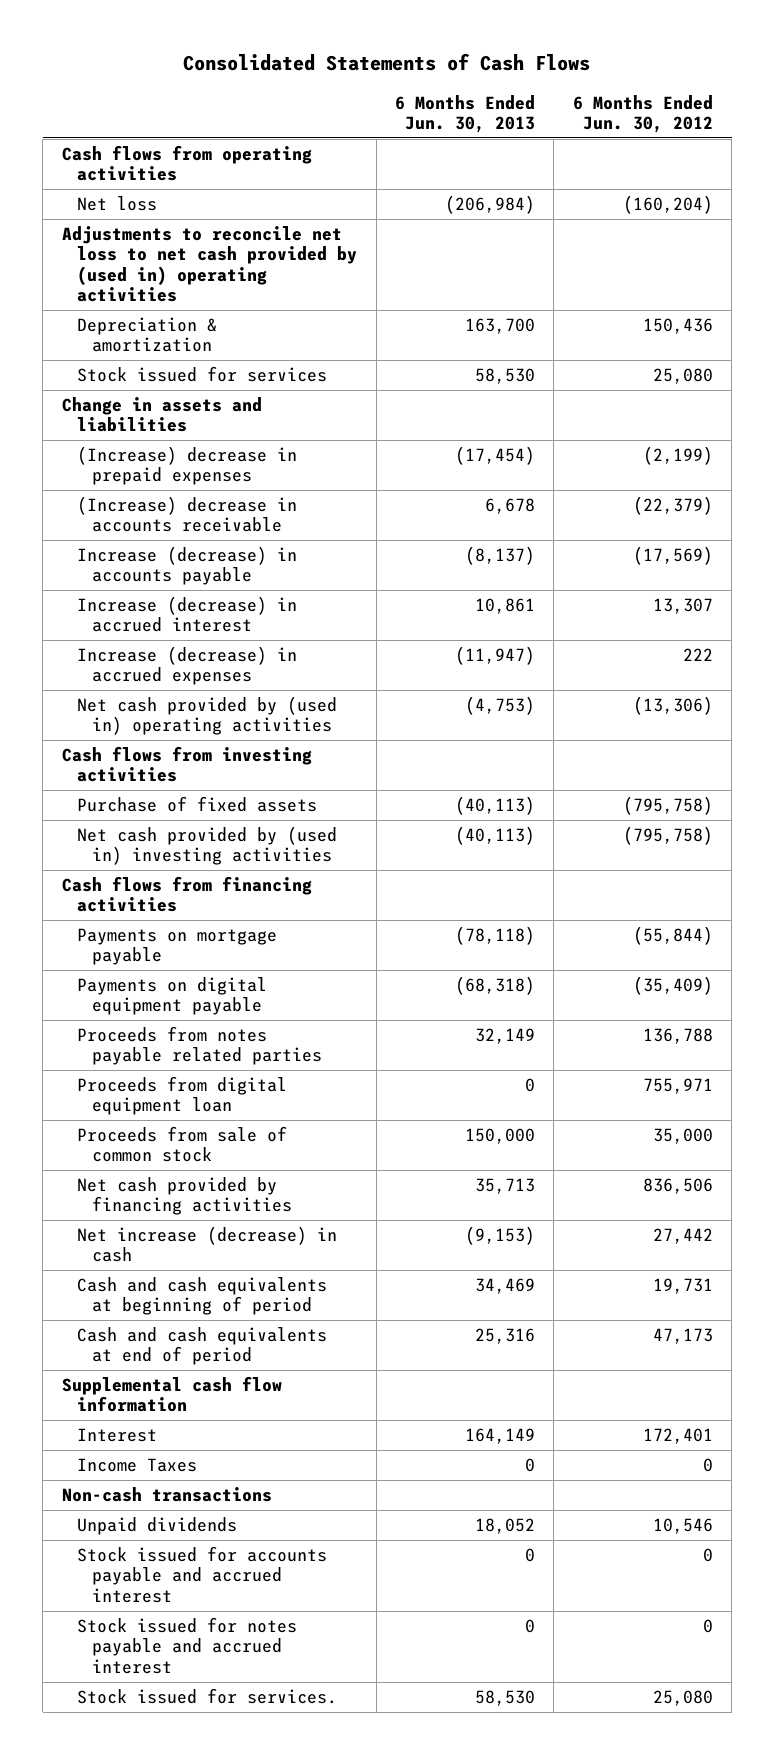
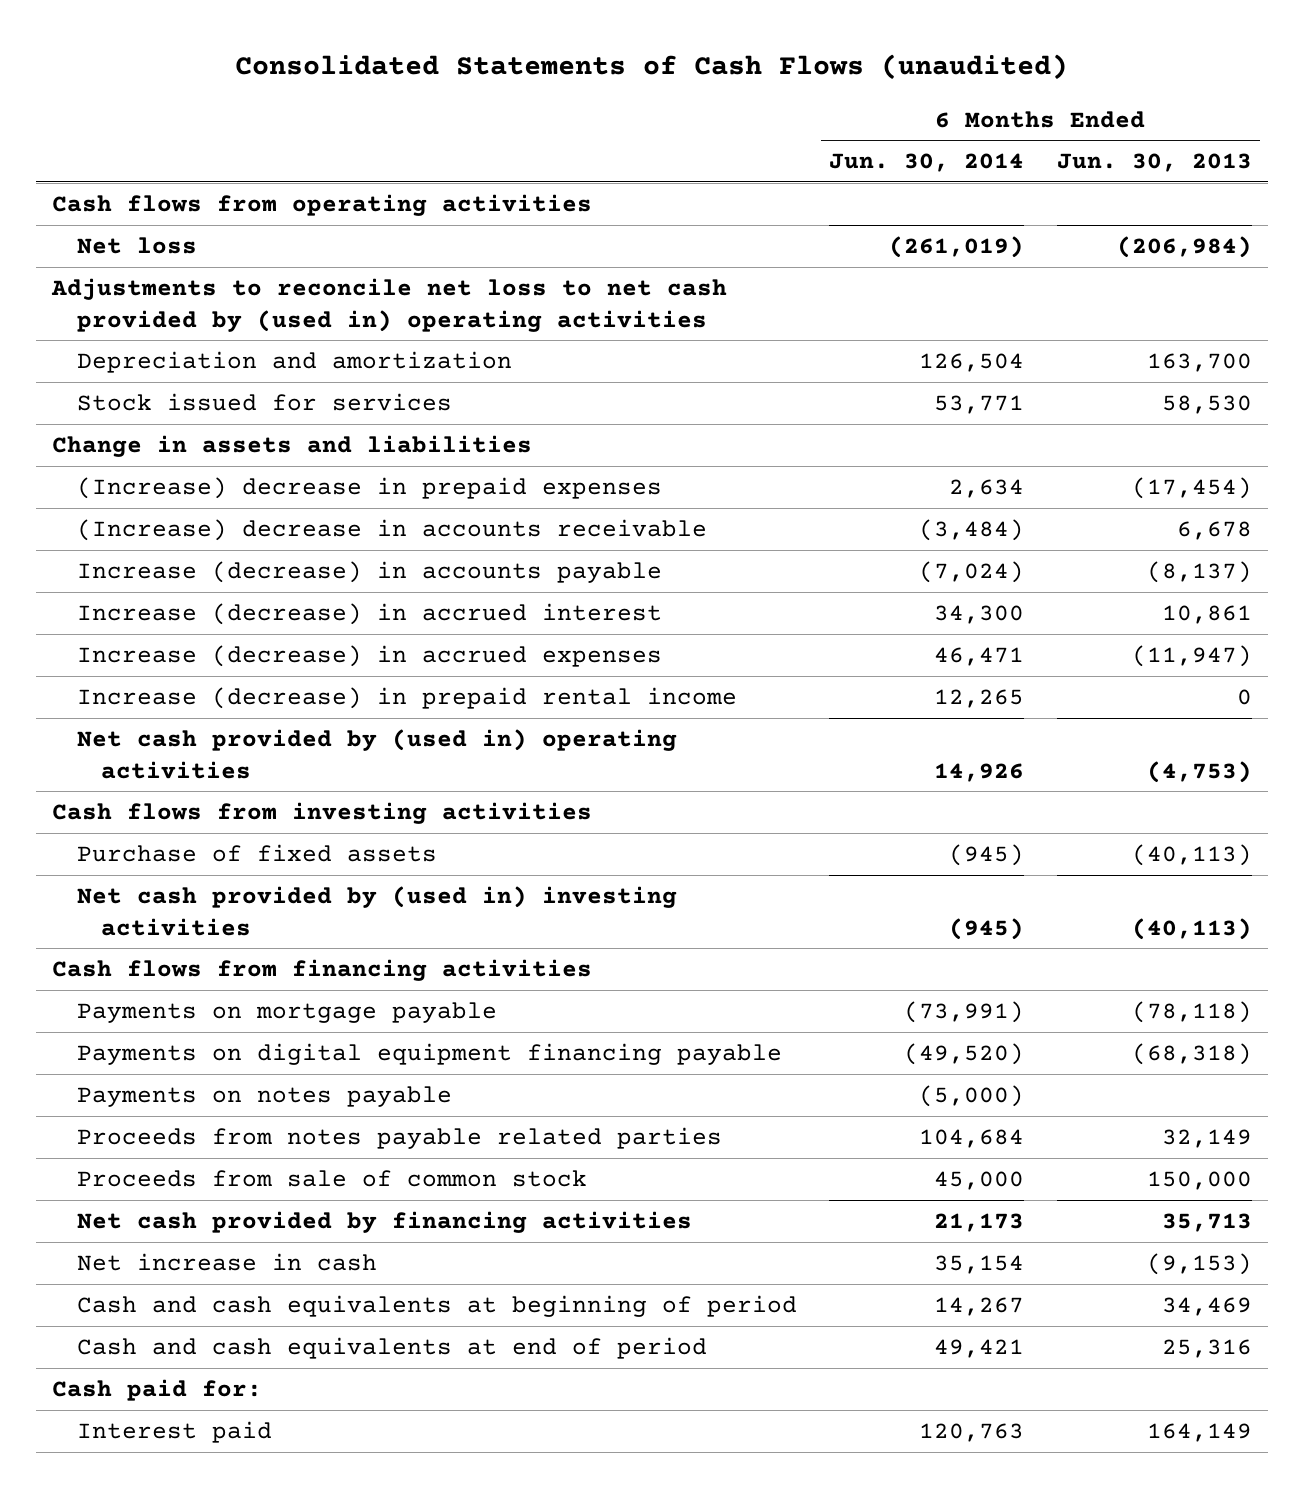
- Consolidated Statements of Cash Flows
+ Consolidated Statements of Cash Flows (unaudited)
- | 6 Months Ended Jun. 30, 2013 | 6 Months Ended Jun. 30, 2012
+ | 6 Months Ended Jun. 30, 2014 | 6 Months Ended Jun. 30, 2013
- Depreciation & amortization | 163,700 | 150,436
+ Depreciation and amortization | 126,504 | 163,700
+ Increase (decrease) in prepaid rental income | 12,265 | 0
- Payments on digital equipment payable | (68,318) | (35,409)
+ Payments on digital equipment financing payable | (49,520) | (68,318)
+ Payments on notes payable | (5,000) |
- Proceeds from digital equipment loan | 0 | 755,971
- Net increase (decrease) in cash | (9,153) | 27,442
+ Net increase in cash | 35,154 | (9,153)
- Supplemental cash flow information
- Interest | 164,149 | 172,401
- Income Taxes | 0 | 0
- Non-cash transactions
- Unpaid dividends | 18,052 | 10,546
- Stock issued for accounts payable and accrued interest | 0 | 0
- Stock issued for notes payable and accrued interest | 0 | 0
- Stock issued for services. | 58,530 | 25,080
+ Cash paid for:
+ Interest paid | 120,763 | 164,149

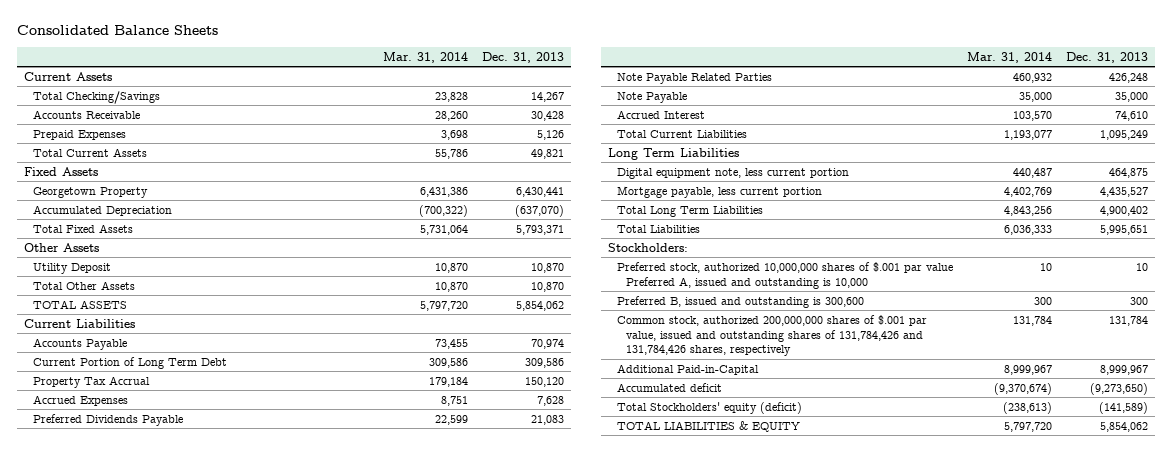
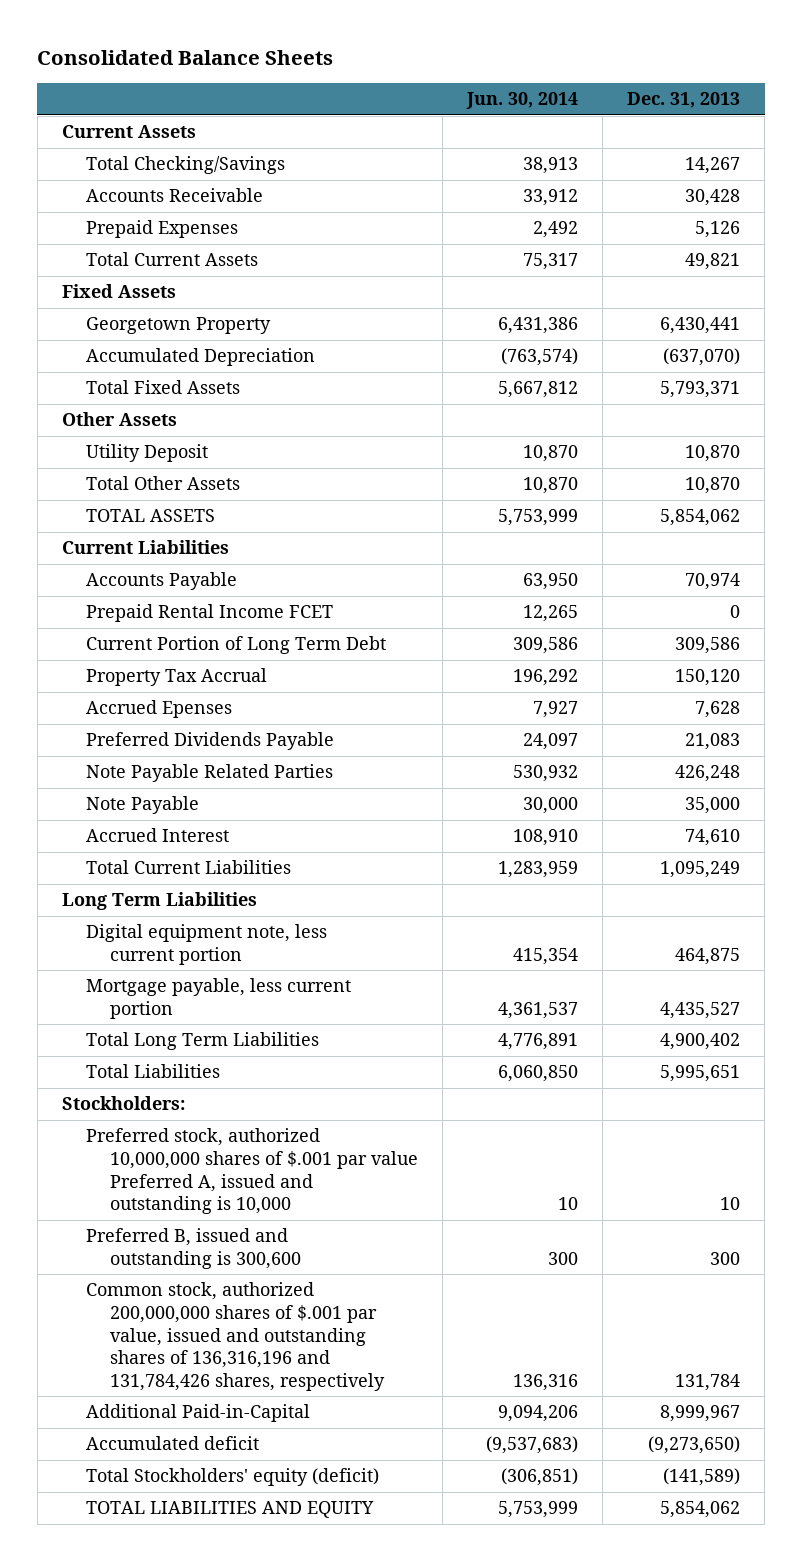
- | Mar. 31, 2014 | Dec. 31, 2013
+ | Jun. 30, 2014 | Dec. 31, 2013
+ Prepaid Rental Income FCET | 12,265 | 0
- Accrued Expenses | 8,751 | 7,628
+ Accrued Epenses | 7,927 | 7,628
- Common stock, authorized 200,000,000 shares of $.001 par value, issued and outstanding shares of 131,784,426 and 131,784,426 shares, respectively | 131,784 | 131,784
+ Common stock, authorized 200,000,000 shares of $.001 par value, issued and outstanding shares of 136,316,196 and 131,784,426 shares, respectively | 136,316 | 131,784
- TOTAL LIABILITIES & EQUITY | 5,797,720 | 5,854,062
+ TOTAL LIABILITIES AND EQUITY | 5,753,999 | 5,854,062

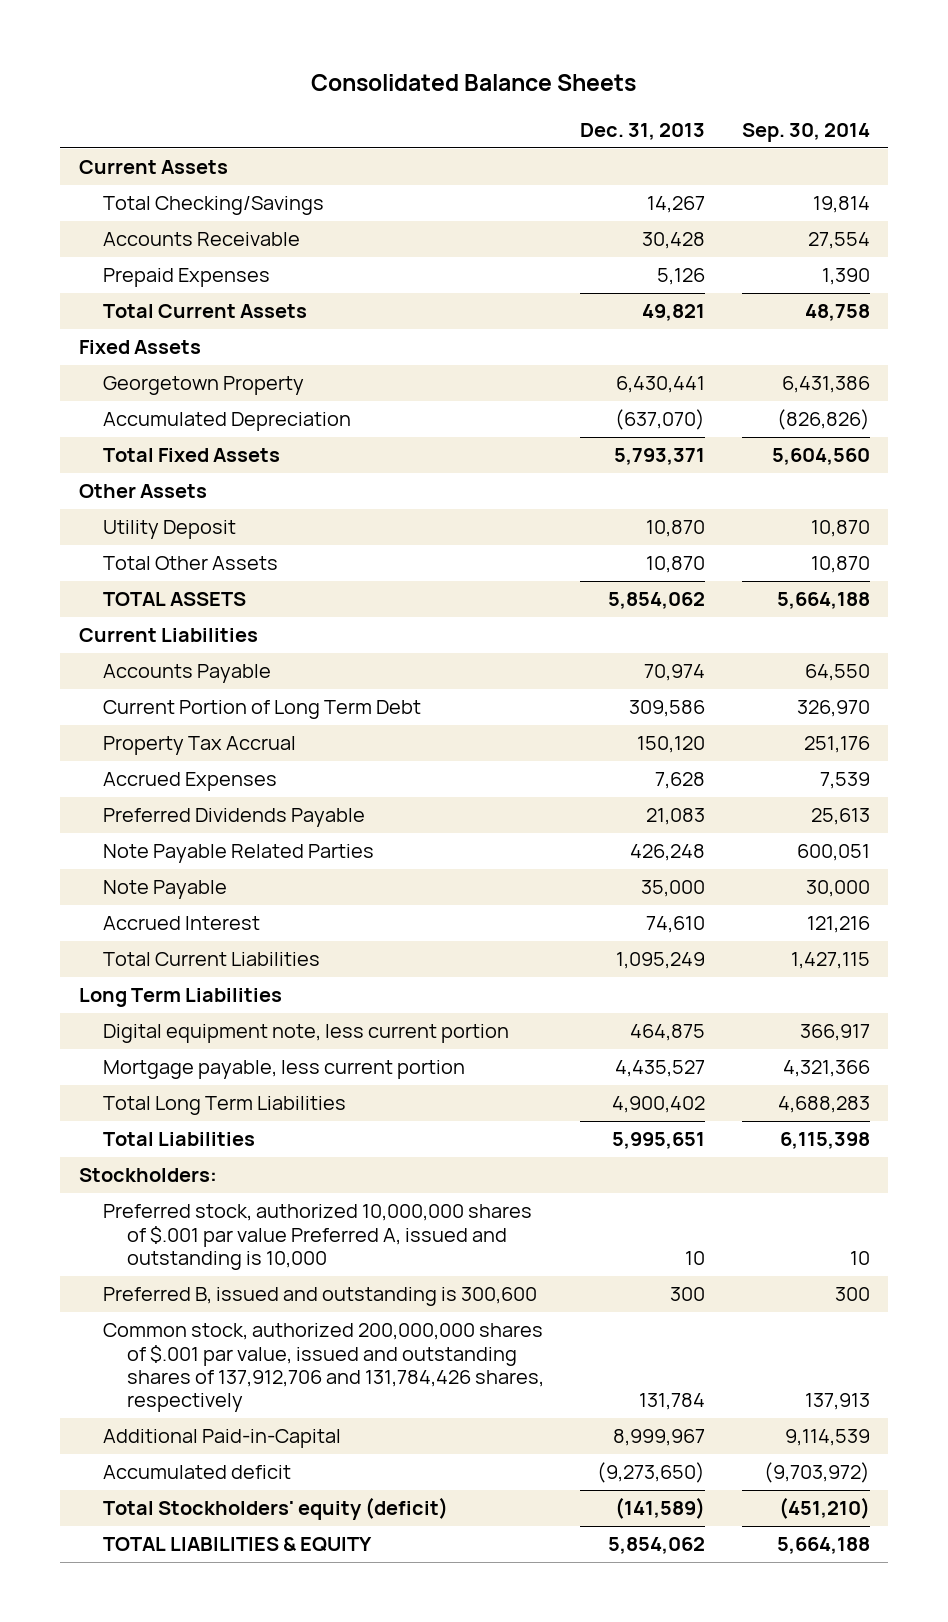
- | Jun. 30, 2014 | Dec. 31, 2013
+ | Dec. 31, 2013 | Sep. 30, 2014
- Prepaid Rental Income FCET | 12,265 | 0
- Accrued Epenses | 7,927 | 7,628
+ Accrued Expenses | 7,628 | 7,539
- Common stock, authorized 200,000,000 shares of $.001 par value, issued and outstanding shares of 136,316,196 and 131,784,426 shares, respectively | 136,316 | 131,784
+ Common stock, authorized 200,000,000 shares of $.001 par value, issued and outstanding shares of 137,912,706 and 131,784,426 shares, respectively | 131,784 | 137,913
- TOTAL LIABILITIES AND EQUITY | 5,753,999 | 5,854,062
+ TOTAL LIABILITIES & EQUITY | 5,854,062 | 5,664,188

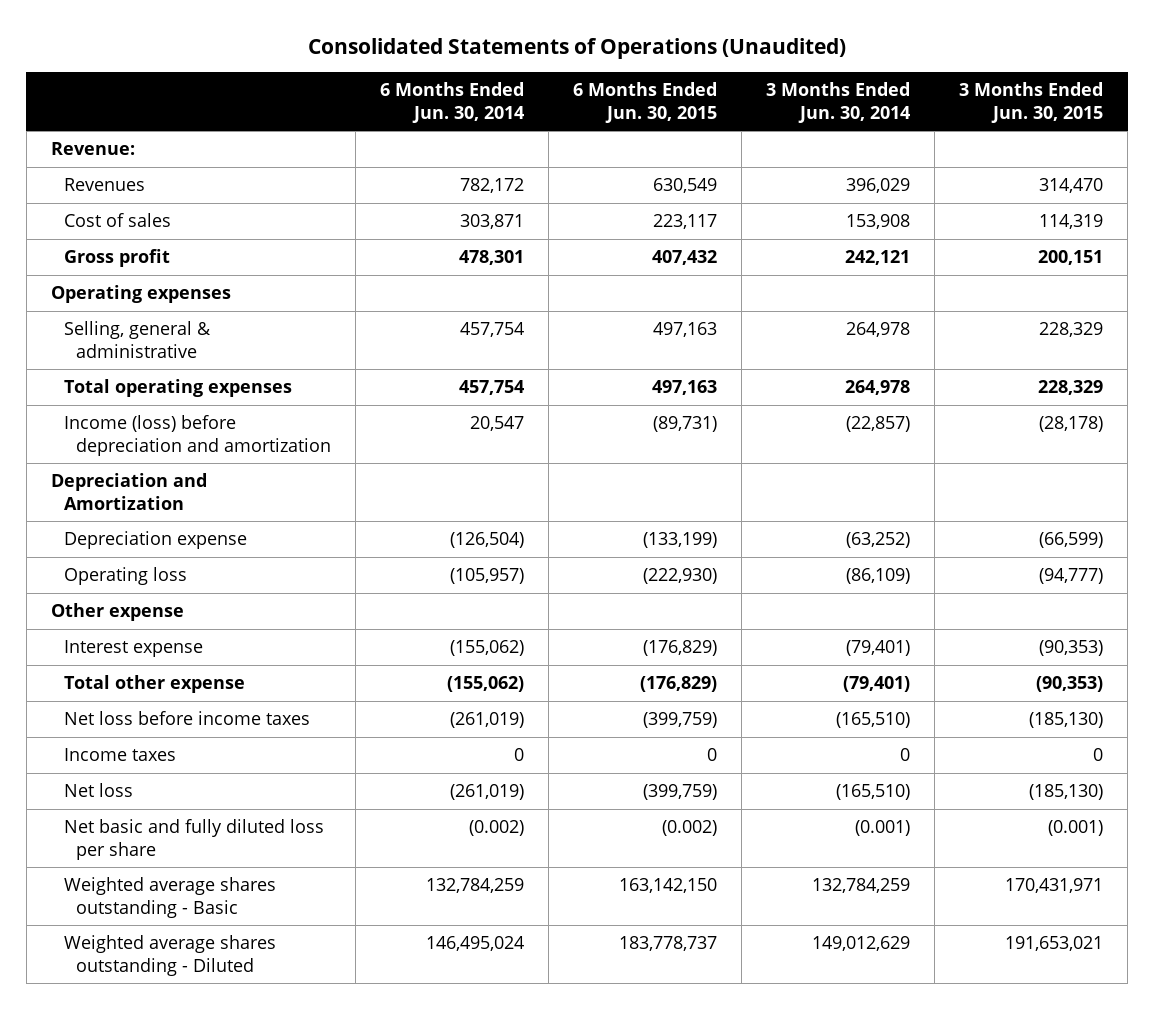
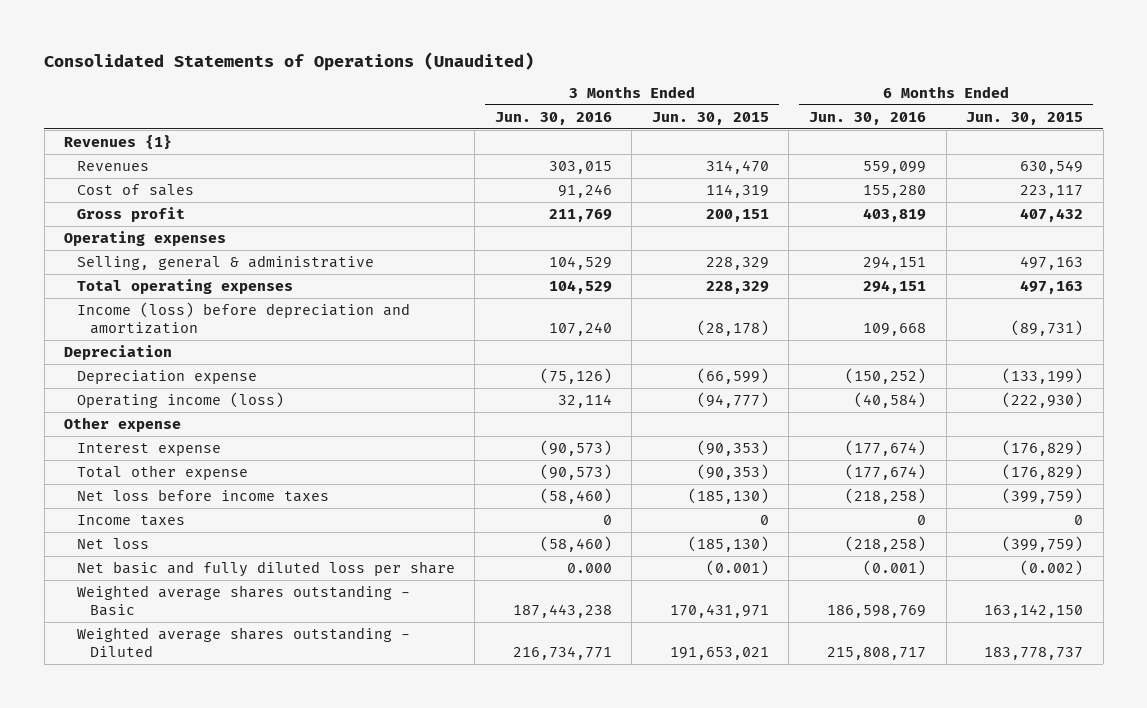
- | 6 Months Ended Jun. 30, 2014 | 6 Months Ended Jun. 30, 2015 | 3 Months Ended Jun. 30, 2014 | 3 Months Ended Jun. 30, 2015
+ | 3 Months Ended Jun. 30, 2016 | 3 Months Ended Jun. 30, 2015 | 6 Months Ended Jun. 30, 2016 | 6 Months Ended Jun. 30, 2015
- Revenue:
+ Revenues {1}
- Depreciation and Amortization
+ Depreciation
- Operating loss | (105,957) | (222,930) | (86,109) | (94,777)
+ Operating income (loss) | 32,114 | (94,777) | (40,584) | (222,930)

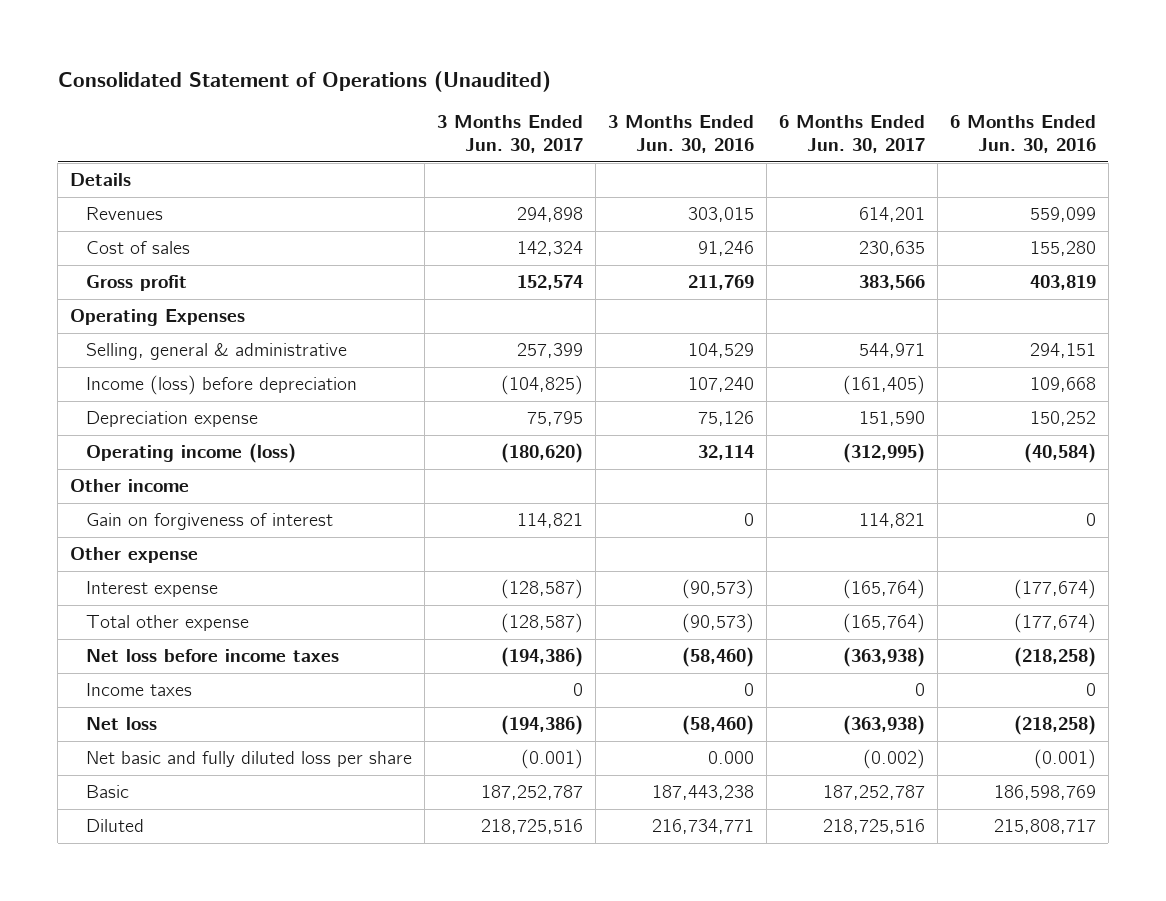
- Consolidated Statements of Operations (Unaudited)
+ Consolidated Statement of Operations (Unaudited)
- | 3 Months Ended Jun. 30, 2016 | 3 Months Ended Jun. 30, 2015 | 6 Months Ended Jun. 30, 2016 | 6 Months Ended Jun. 30, 2015
+ | 3 Months Ended Jun. 30, 2017 | 3 Months Ended Jun. 30, 2016 | 6 Months Ended Jun. 30, 2017 | 6 Months Ended Jun. 30, 2016
- Revenues {1}
+ Details
- Operating expenses
+ Operating Expenses
- Total operating expenses | 104,529 | 228,329 | 294,151 | 497,163
- Income (loss) before depreciation and amortization | 107,240 | (28,178) | 109,668 | (89,731)
- Depreciation
- Depreciation expense | (75,126) | (66,599) | (150,252) | (133,199)
+ Income (loss) before depreciation | (104,825) | 107,240 | (161,405) | 109,668
+ Depreciation expense | 75,795 | 75,126 | 151,590 | 150,252
+ Other income
+ Gain on forgiveness of interest | 114,821 | 0 | 114,821 | 0
- Weighted average shares outstanding - Basic | 187,443,238 | 170,431,971 | 186,598,769 | 163,142,150
- Weighted average shares outstanding - Diluted | 216,734,771 | 191,653,021 | 215,808,717 | 183,778,737
+ Basic | 187,252,787 | 187,443,238 | 187,252,787 | 186,598,769
+ Diluted | 218,725,516 | 216,734,771 | 218,725,516 | 215,808,717

